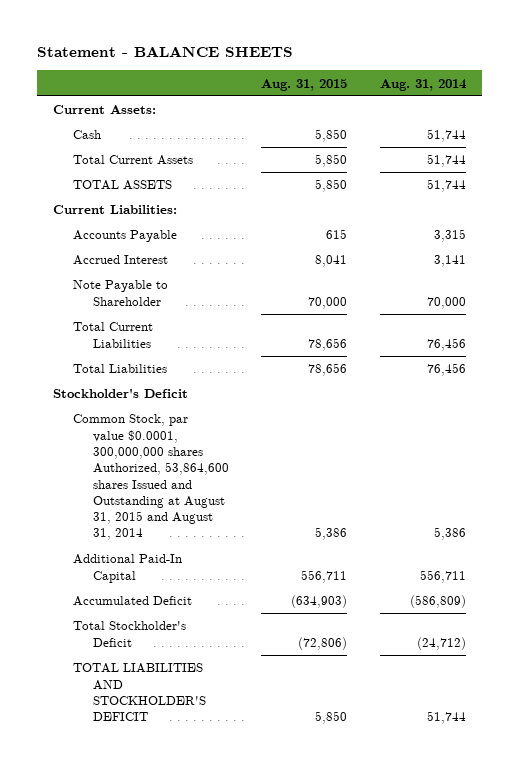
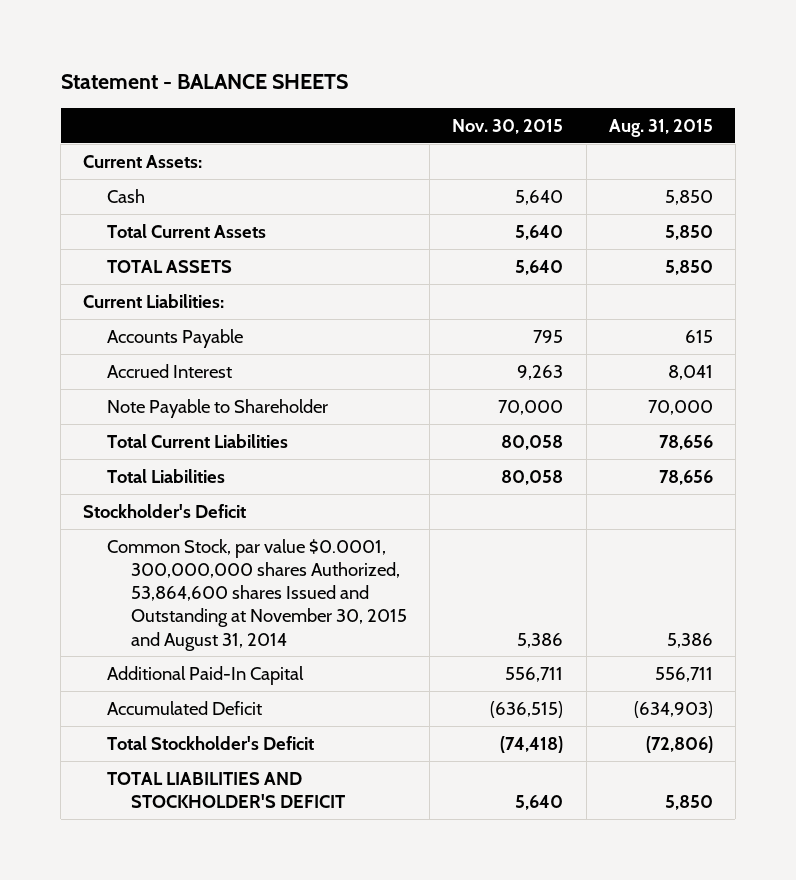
- | Aug. 31, 2015 | Aug. 31, 2014
+ | Nov. 30, 2015 | Aug. 31, 2015
- Common Stock, par value $0.0001, 300,000,000 shares Authorized, 53,864,600 shares Issued and Outstanding at August 31, 2015 and August 31, 2014 | 5,386 | 5,386
+ Common Stock, par value $0.0001, 300,000,000 shares Authorized, 53,864,600 shares Issued and Outstanding at November 30, 2015 and August 31, 2014 | 5,386 | 5,386

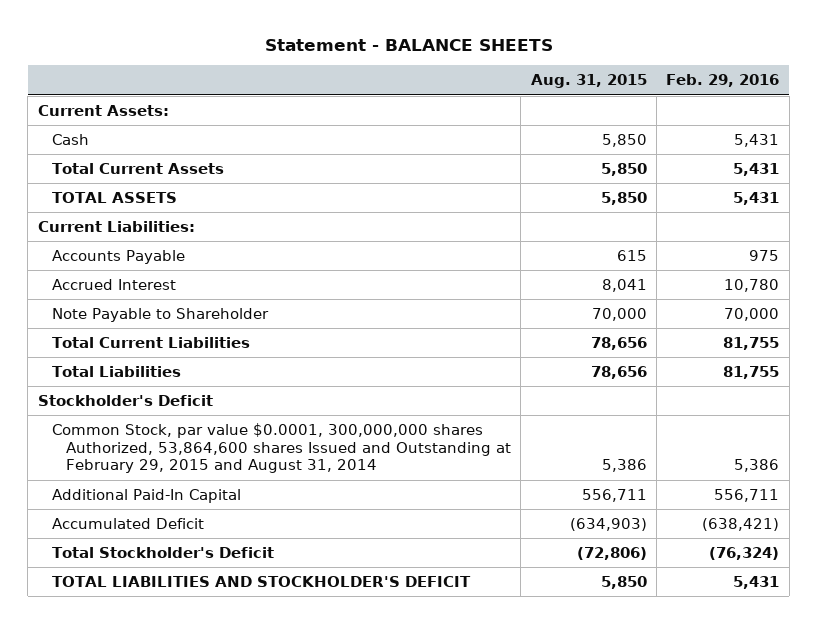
- | Nov. 30, 2015 | Aug. 31, 2015
+ | Aug. 31, 2015 | Feb. 29, 2016
- Common Stock, par value $0.0001, 300,000,000 shares Authorized, 53,864,600 shares Issued and Outstanding at November 30, 2015 and August 31, 2014 | 5,386 | 5,386
+ Common Stock, par value $0.0001, 300,000,000 shares Authorized, 53,864,600 shares Issued and Outstanding at February 29, 2015 and August 31, 2014 | 5,386 | 5,386

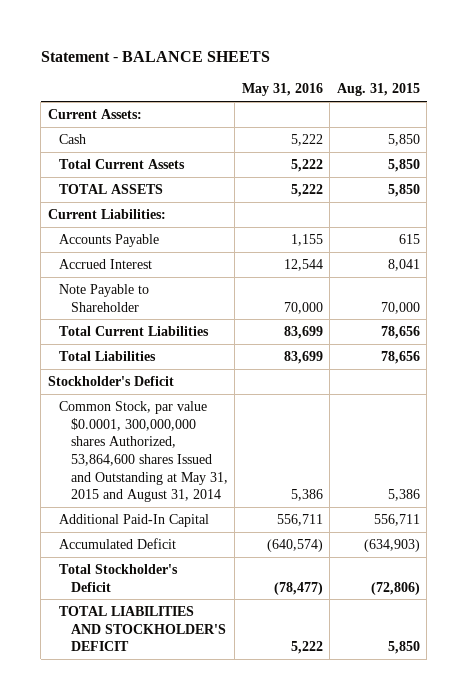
- | Aug. 31, 2015 | Feb. 29, 2016
+ | May 31, 2016 | Aug. 31, 2015
- Common Stock, par value $0.0001, 300,000,000 shares Authorized, 53,864,600 shares Issued and Outstanding at February 29, 2015 and August 31, 2014 | 5,386 | 5,386
+ Common Stock, par value $0.0001, 300,000,000 shares Authorized, 53,864,600 shares Issued and Outstanding at May 31, 2015 and August 31, 2014 | 5,386 | 5,386

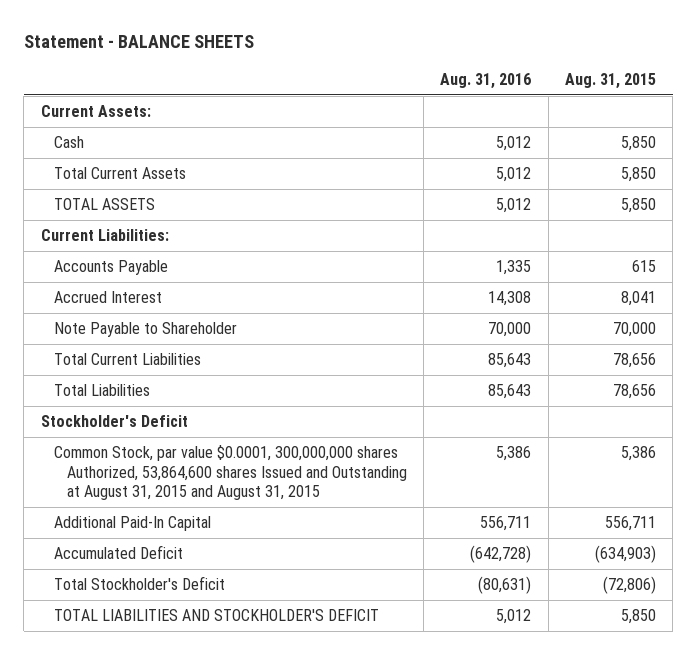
- | May 31, 2016 | Aug. 31, 2015
+ | Aug. 31, 2016 | Aug. 31, 2015
- Common Stock, par value $0.0001, 300,000,000 shares Authorized, 53,864,600 shares Issued and Outstanding at May 31, 2015 and August 31, 2014 | 5,386 | 5,386
+ Common Stock, par value $0.0001, 300,000,000 shares Authorized, 53,864,600 shares Issued and Outstanding at August 31, 2015 and August 31, 2015 | 5,386 | 5,386

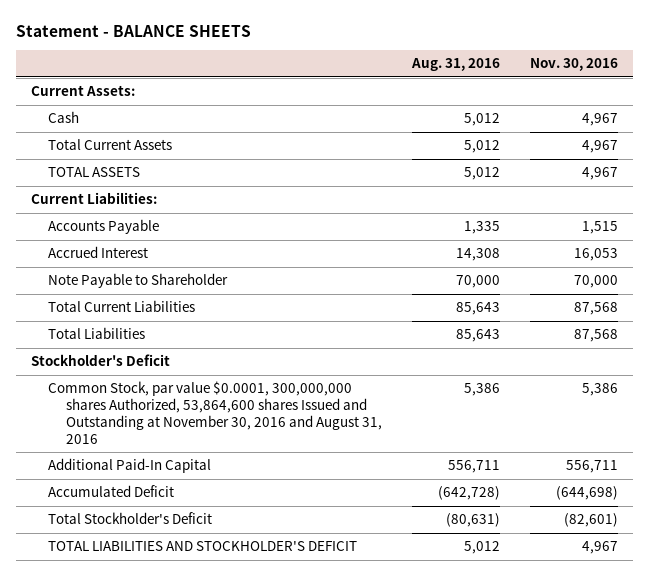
- | Aug. 31, 2016 | Aug. 31, 2015
+ | Aug. 31, 2016 | Nov. 30, 2016
- Common Stock, par value $0.0001, 300,000,000 shares Authorized, 53,864,600 shares Issued and Outstanding at August 31, 2015 and August 31, 2015 | 5,386 | 5,386
+ Common Stock, par value $0.0001, 300,000,000 shares Authorized, 53,864,600 shares Issued and Outstanding at November 30, 2016 and August 31, 2016 | 5,386 | 5,386

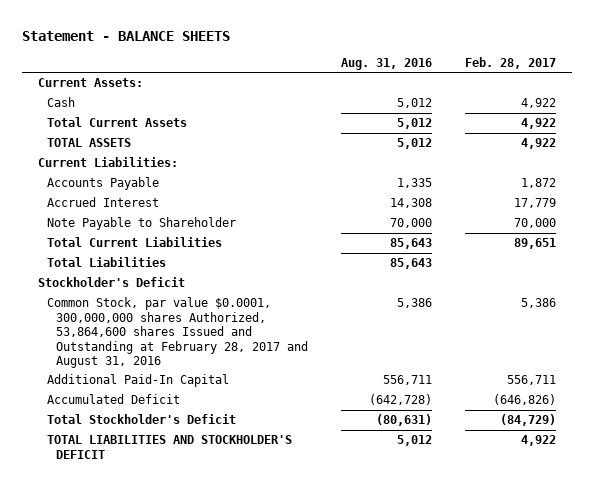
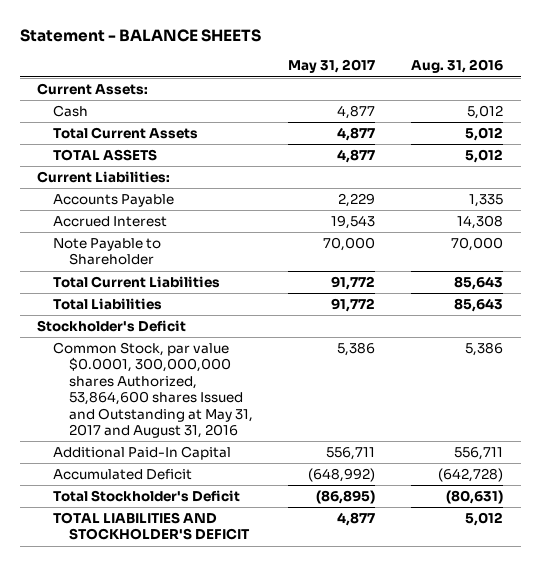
- | Aug. 31, 2016 | Feb. 28, 2017
+ | May 31, 2017 | Aug. 31, 2016
- Common Stock, par value $0.0001, 300,000,000 shares Authorized, 53,864,600 shares Issued and Outstanding at February 28, 2017 and August 31, 2016 | 5,386 | 5,386
+ Common Stock, par value $0.0001, 300,000,000 shares Authorized, 53,864,600 shares Issued and Outstanding at May 31, 2017 and August 31, 2016 | 5,386 | 5,386

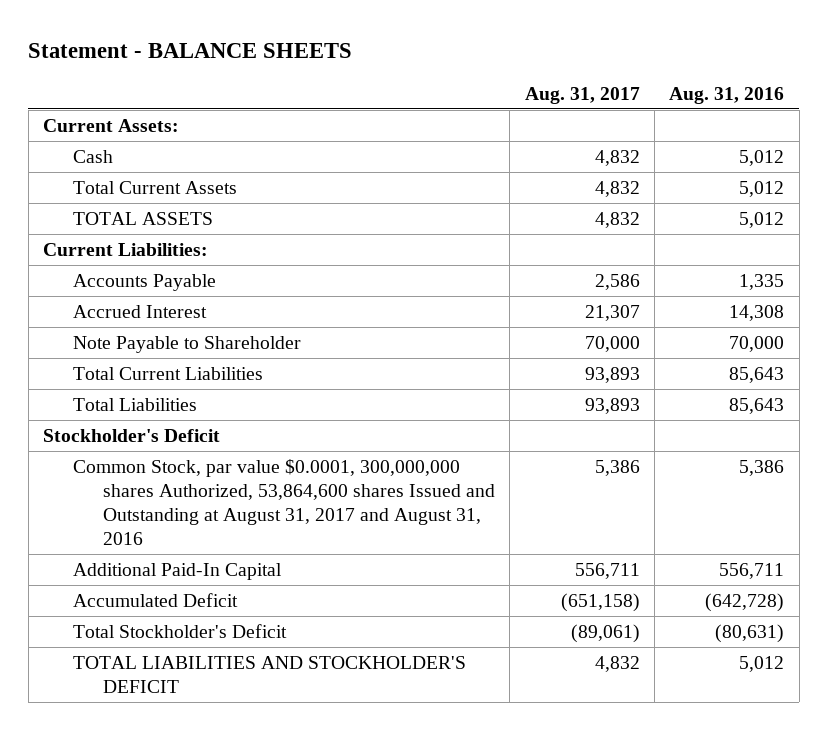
- | May 31, 2017 | Aug. 31, 2016
+ | Aug. 31, 2017 | Aug. 31, 2016
- Common Stock, par value $0.0001, 300,000,000 shares Authorized, 53,864,600 shares Issued and Outstanding at May 31, 2017 and August 31, 2016 | 5,386 | 5,386
+ Common Stock, par value $0.0001, 300,000,000 shares Authorized, 53,864,600 shares Issued and Outstanding at August 31, 2017 and August 31, 2016 | 5,386 | 5,386

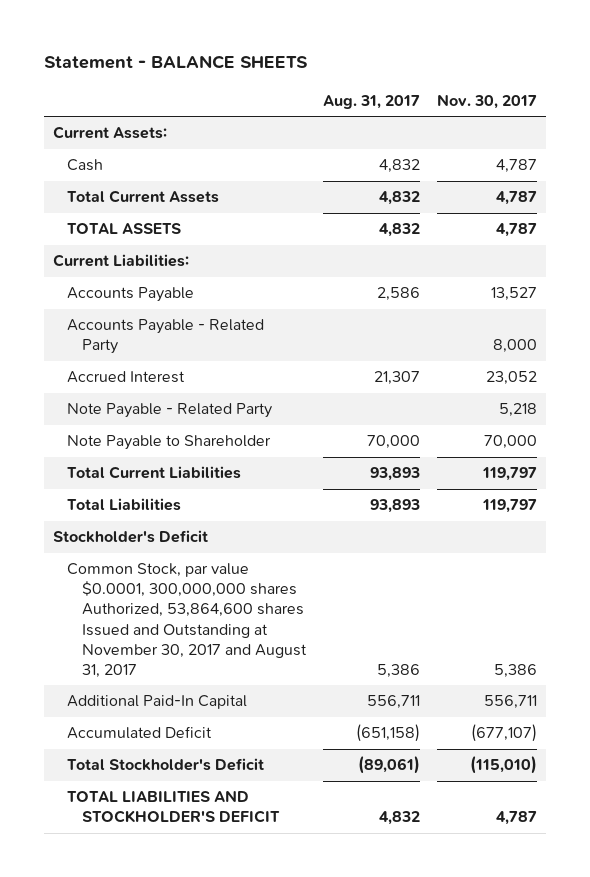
- | Aug. 31, 2017 | Aug. 31, 2016
+ | Aug. 31, 2017 | Nov. 30, 2017
+ Accounts Payable - Related Party | | 8,000
+ Note Payable - Related Party | | 5,218
- Common Stock, par value $0.0001, 300,000,000 shares Authorized, 53,864,600 shares Issued and Outstanding at August 31, 2017 and August 31, 2016 | 5,386 | 5,386
+ Common Stock, par value $0.0001, 300,000,000 shares Authorized, 53,864,600 shares Issued and Outstanding at November 30, 2017 and August 31, 2017 | 5,386 | 5,386

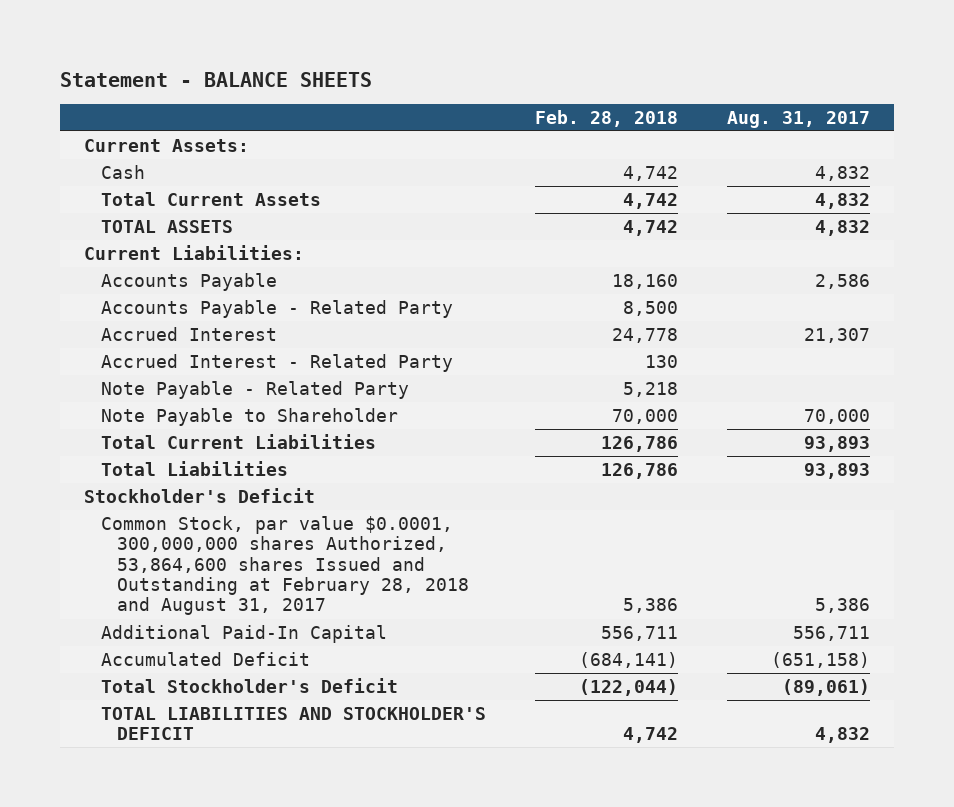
- | Aug. 31, 2017 | Nov. 30, 2017
+ | Feb. 28, 2018 | Aug. 31, 2017
+ Accrued Interest - Related Party | 130 |
- Common Stock, par value $0.0001, 300,000,000 shares Authorized, 53,864,600 shares Issued and Outstanding at November 30, 2017 and August 31, 2017 | 5,386 | 5,386
+ Common Stock, par value $0.0001, 300,000,000 shares Authorized, 53,864,600 shares Issued and Outstanding at February 28, 2018 and August 31, 2017 | 5,386 | 5,386

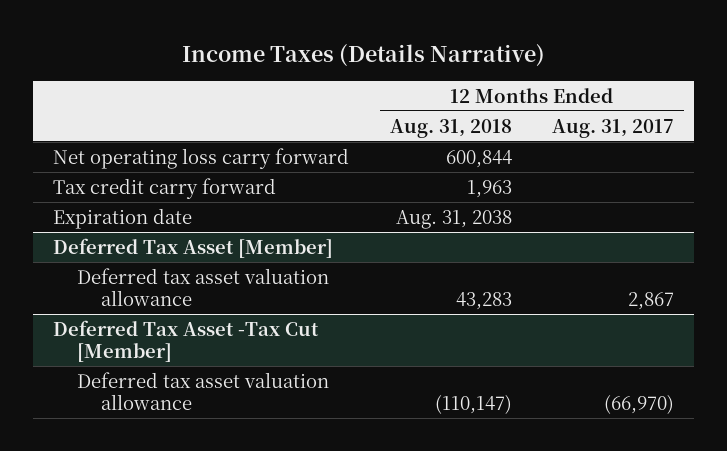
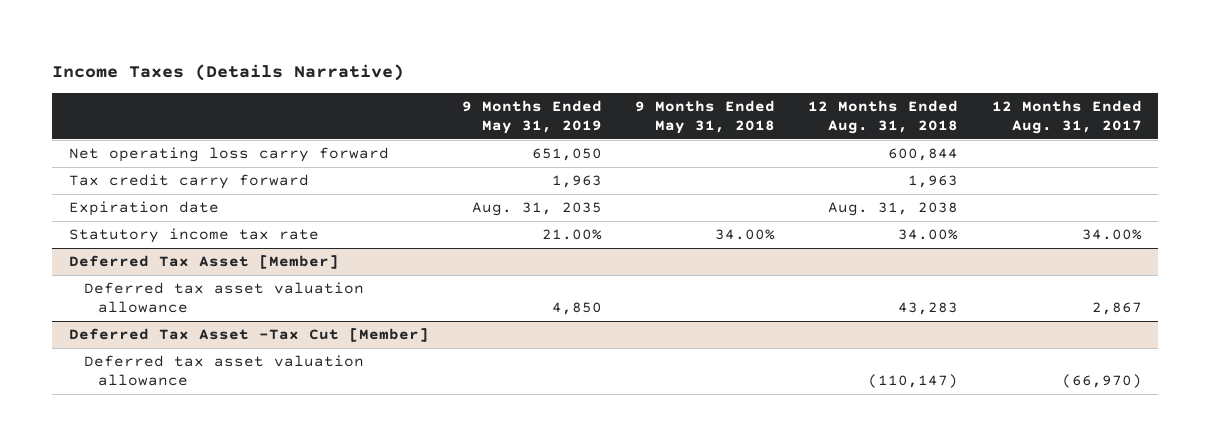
- | 12 Months Ended Aug. 31, 2018 | 12 Months Ended Aug. 31, 2017
+ | 9 Months Ended May 31, 2019 | 9 Months Ended May 31, 2018 | 12 Months Ended Aug. 31, 2018 | 12 Months Ended Aug. 31, 2017
+ Statutory income tax rate | 21.00% | 34.00% | 34.00% | 34.00%

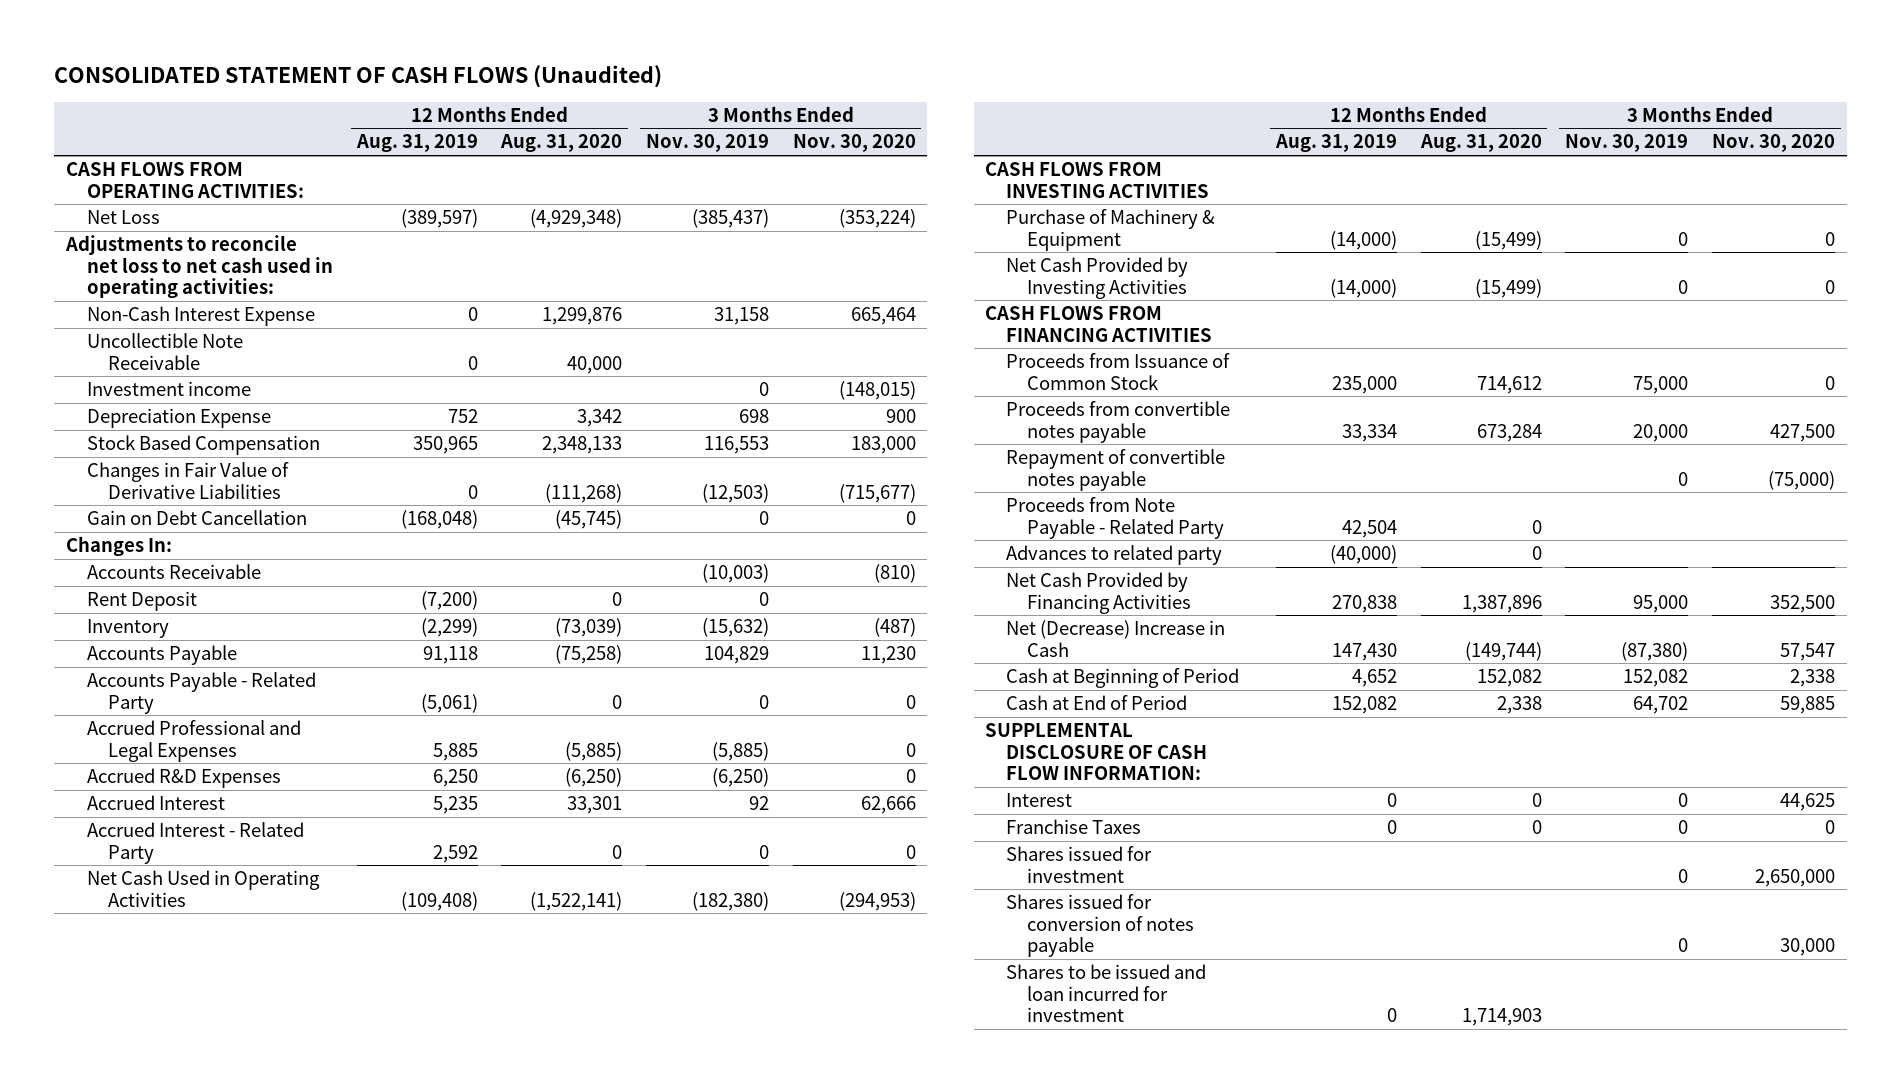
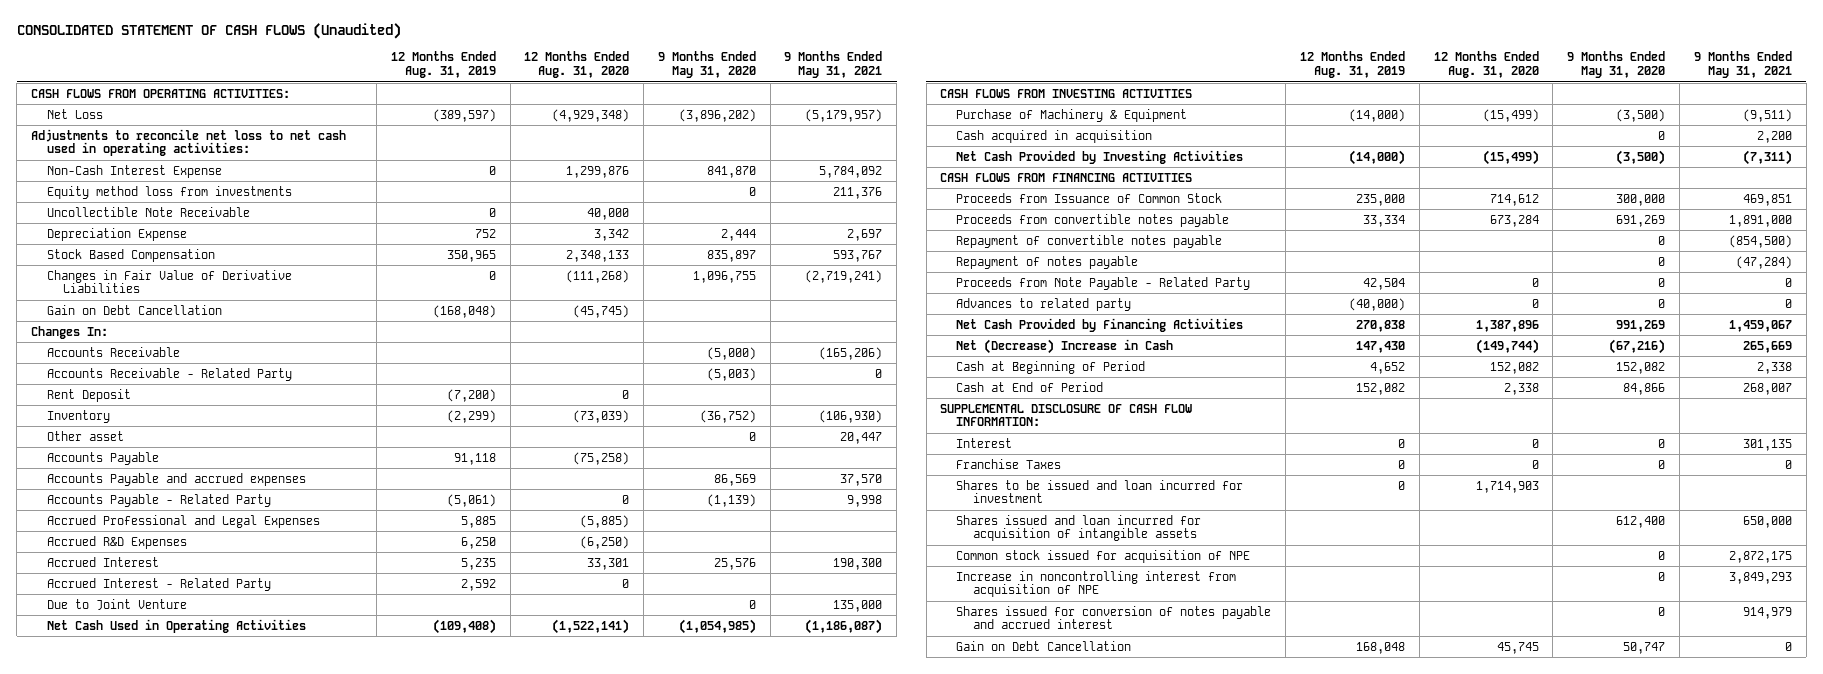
- | 12 Months Ended Aug. 31, 2019 | 12 Months Ended Aug. 31, 2020 | 3 Months Ended Nov. 30, 2019 | 3 Months Ended Nov. 30, 2020
+ | 12 Months Ended Aug. 31, 2019 | 12 Months Ended Aug. 31, 2020 | 9 Months Ended May 31, 2020 | 9 Months Ended May 31, 2021
+ Equity method loss from investments | | | 0 | 211,376
- Investment income | | | 0 | (148,015)
+ Accounts Receivable - Related Party | | | (5,003) | 0
+ Other asset | | | 0 | 20,447
+ Accounts Payable and accrued expenses | | | 86,569 | 37,570
+ Due to Joint Venture | | | 0 | 135,000
+ Cash acquired in acquisition | | | 0 | 2,200
+ Repayment of notes payable | | | 0 | (47,284)
- Shares issued for investment | | | 0 | 2,650,000
- Shares issued for conversion of notes payable | | | 0 | 30,000
+ Shares issued and loan incurred for acquisition of intangible assets | | | 612,400 | 650,000
+ Common stock issued for acquisition of NPE | | | 0 | 2,872,175
+ Increase in noncontrolling interest from acquisition of NPE | | | 0 | 3,849,293
+ Shares issued for conversion of notes payable and accrued interest | | | 0 | 914,979
+ Gain on Debt Cancellation | 168,048 | 45,745 | 50,747 | 0

